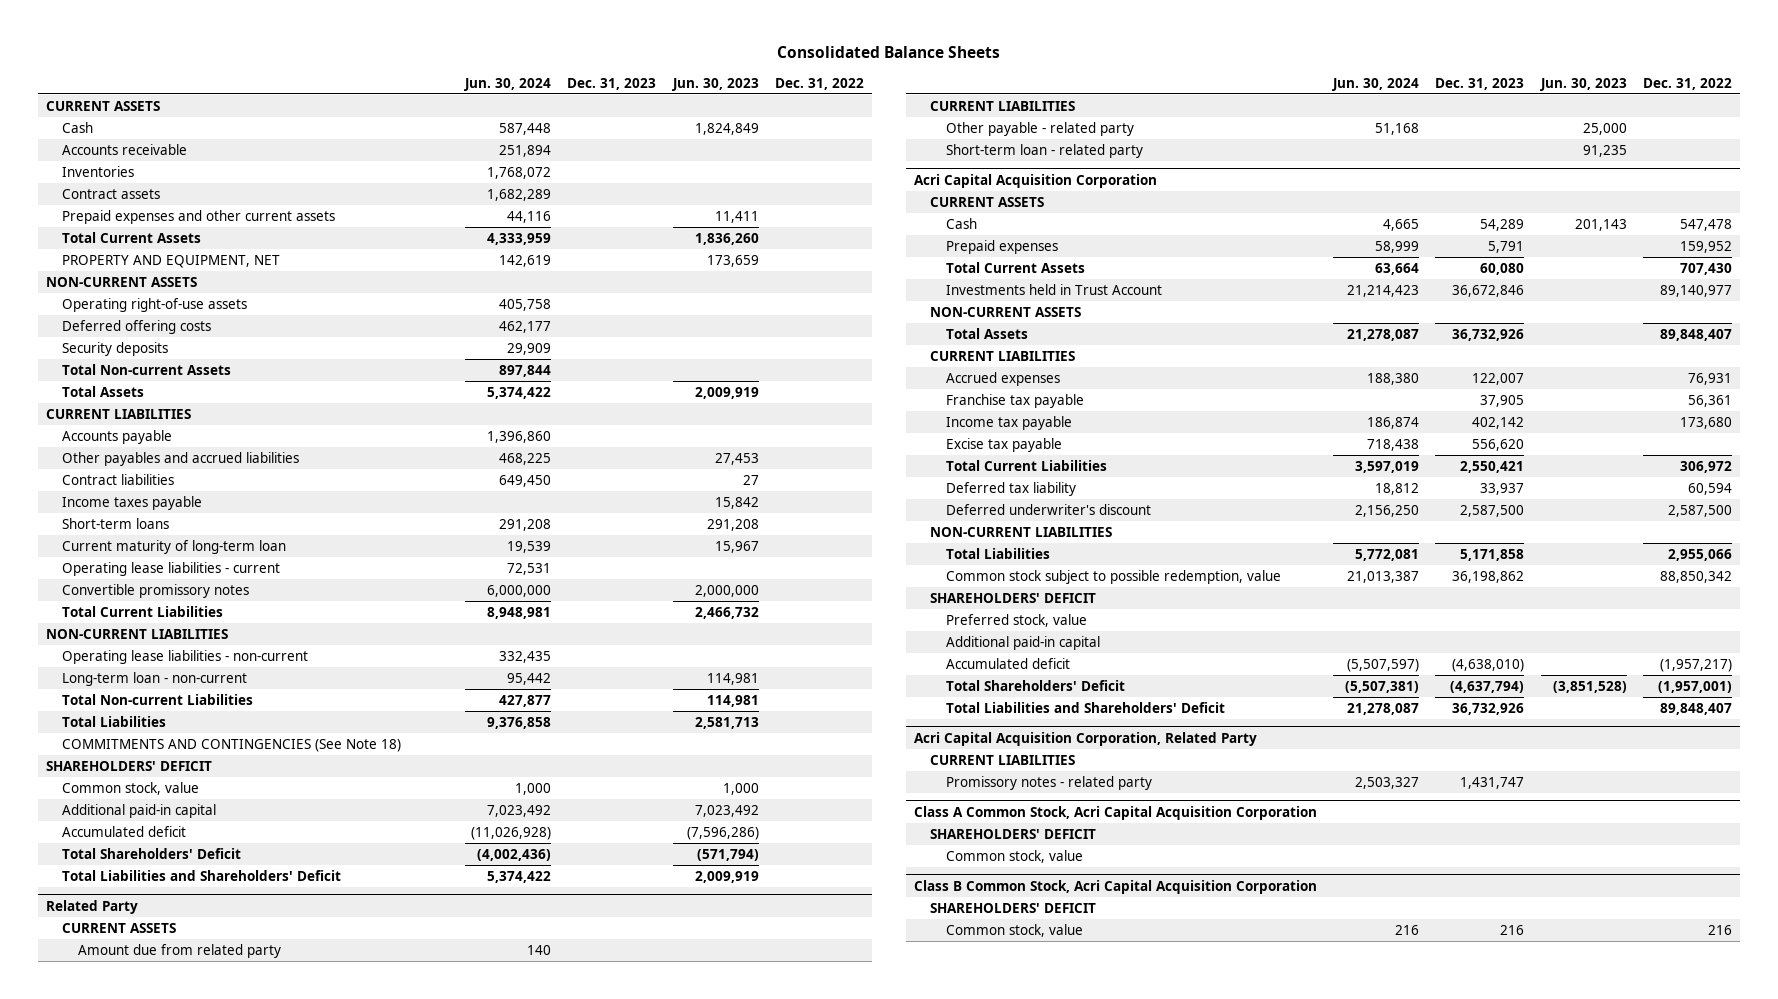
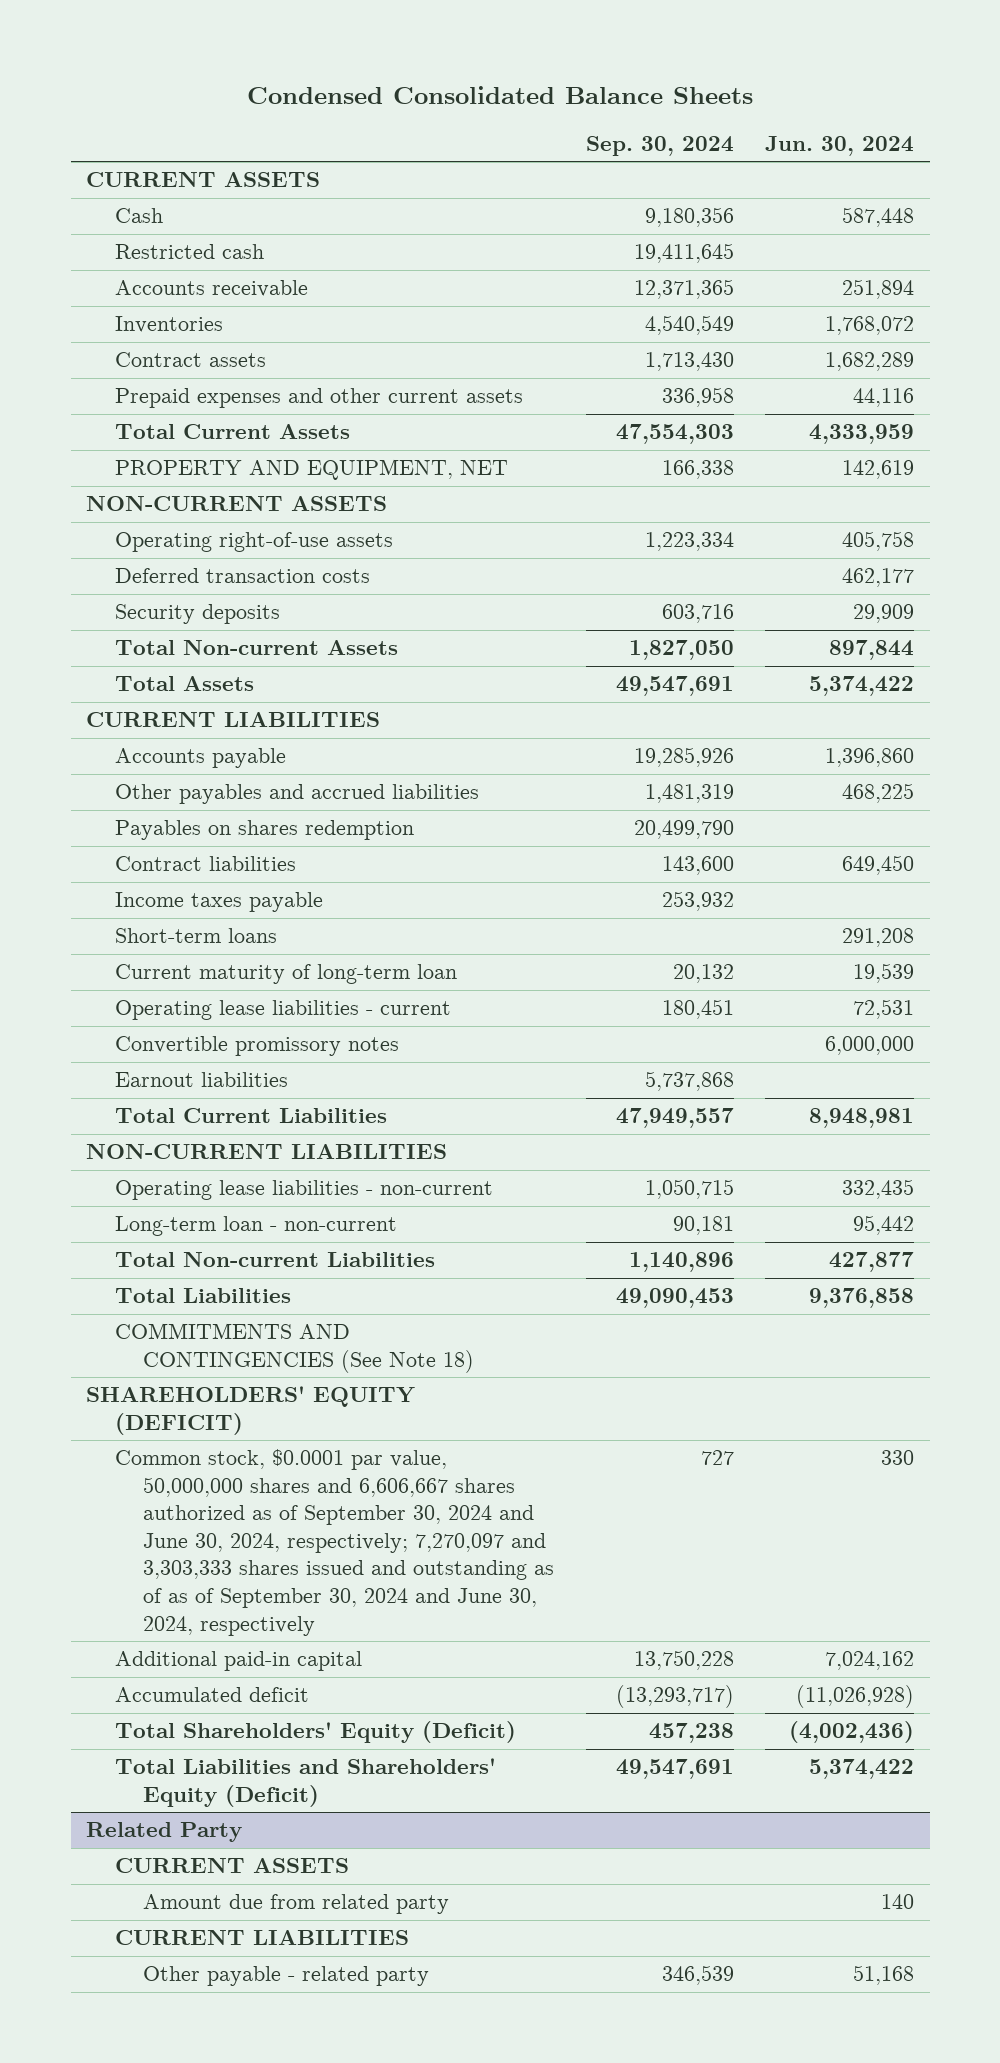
- Consolidated Balance Sheets
+ Condensed Consolidated Balance Sheets
- | Jun. 30, 2024 | Dec. 31, 2023 | Jun. 30, 2023 | Dec. 31, 2022
+ | Sep. 30, 2024 | Jun. 30, 2024
+ Restricted cash | 19,411,645 |
- Deferred offering costs | 462,177 | | |
+ Deferred transaction costs | | 462,177
+ Payables on shares redemption | 20,499,790 |
+ Earnout liabilities | 5,737,868 |
- SHAREHOLDERS' DEFICIT
- Common stock, value | 1,000 | | 1,000 |
- Additional paid-in capital | 7,023,492 | | 7,023,492 |
+ SHAREHOLDERS' EQUITY (DEFICIT)
+ Common stock, $0.0001 par value, 50,000,000 shares and 6,606,667 shares authorized as of September 30, 2024 and June 30, 2024, respectively; 7,270,097 and 3,303,333 shares issued and outstanding as of as of September 30, 2024 and June 30, 2024, respectively | 727 | 330
+ Additional paid-in capital | 13,750,228 | 7,024,162
- Total Shareholders' Deficit | (4,002,436) | | (571,794) |
- Total Liabilities and Shareholders' Deficit | 5,374,422 | | 2,009,919 |
+ Total Shareholders' Equity (Deficit) | 457,238 | (4,002,436)
+ Total Liabilities and Shareholders' Equity (Deficit) | 49,547,691 | 5,374,422
@ Related Party
- Short-term loan - related party | | | 91,235 |
- Acri Capital Acquisition Corporation
- CURRENT ASSETS
- Cash | 4,665 | 54,289 | 201,143 | 547,478
- Prepaid expenses | 58,999 | 5,791 | | 159,952
- Total Current Assets | 63,664 | 60,080 | | 707,430
- Investments held in Trust Account | 21,214,423 | 36,672,846 | | 89,140,977
- NON-CURRENT ASSETS
- Total Assets | 21,278,087 | 36,732,926 | | 89,848,407
- CURRENT LIABILITIES
- Accrued expenses | 188,380 | 122,007 | | 76,931
- Franchise tax payable | | 37,905 | | 56,361
- Income tax payable | 186,874 | 402,142 | | 173,680
- Excise tax payable | 718,438 | 556,620 | |
- Total Current Liabilities | 3,597,019 | 2,550,421 | | 306,972
- Deferred tax liability | 18,812 | 33,937 | | 60,594
- Deferred underwriter's discount | 2,156,250 | 2,587,500 | | 2,587,500
- NON-CURRENT LIABILITIES
- Total Liabilities | 5,772,081 | 5,171,858 | | 2,955,066
- Common stock subject to possible redemption, value | 21,013,387 | 36,198,862 | | 88,850,342
- SHAREHOLDERS' DEFICIT
- Preferred stock, value
- Additional paid-in capital
- Accumulated deficit | (5,507,597) | (4,638,010) | | (1,957,217)
- Total Shareholders' Deficit | (5,507,381) | (4,637,794) | (3,851,528) | (1,957,001)
- Total Liabilities and Shareholders' Deficit | 21,278,087 | 36,732,926 | | 89,848,407
- Acri Capital Acquisition Corporation, Related Party
- CURRENT LIABILITIES
- Promissory notes - related party | 2,503,327 | 1,431,747 | |
- Class A Common Stock, Acri Capital Acquisition Corporation
- SHAREHOLDERS' DEFICIT
- Common stock, value
- Class B Common Stock, Acri Capital Acquisition Corporation
- SHAREHOLDERS' DEFICIT
- Common stock, value | 216 | 216 | | 216

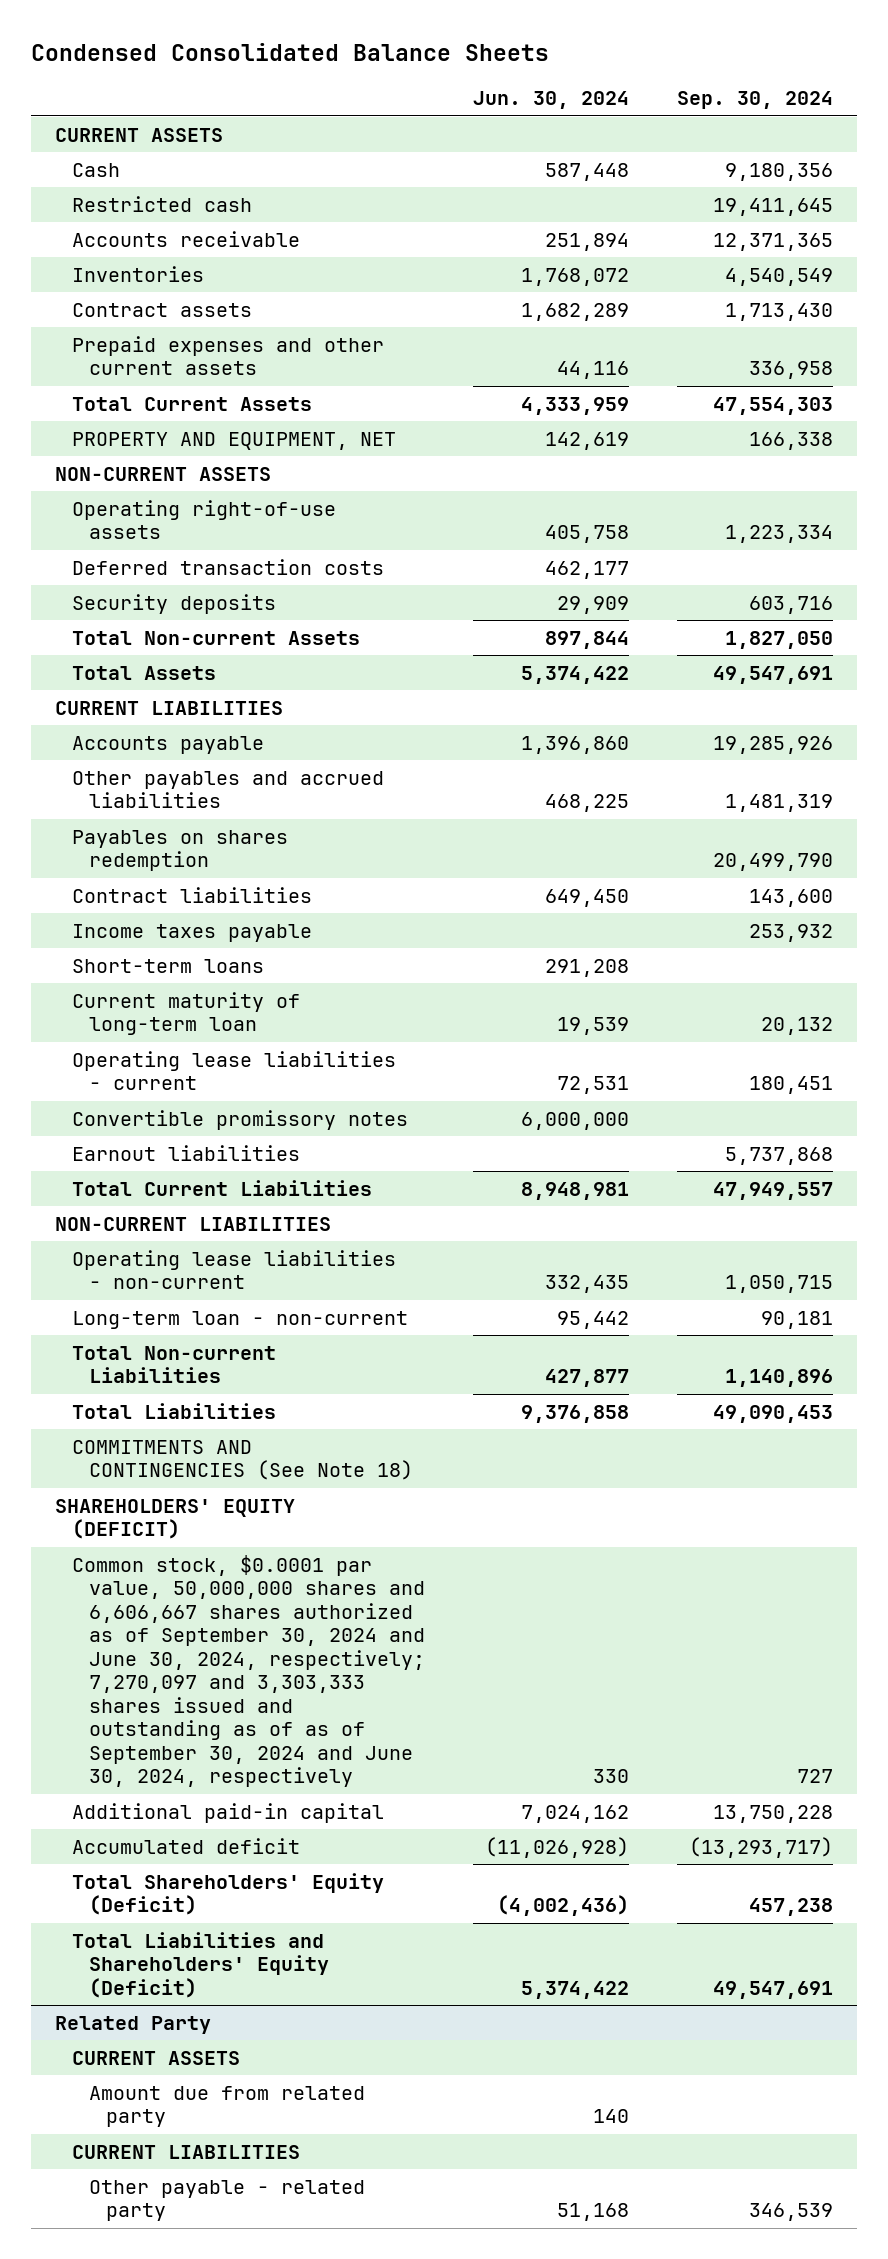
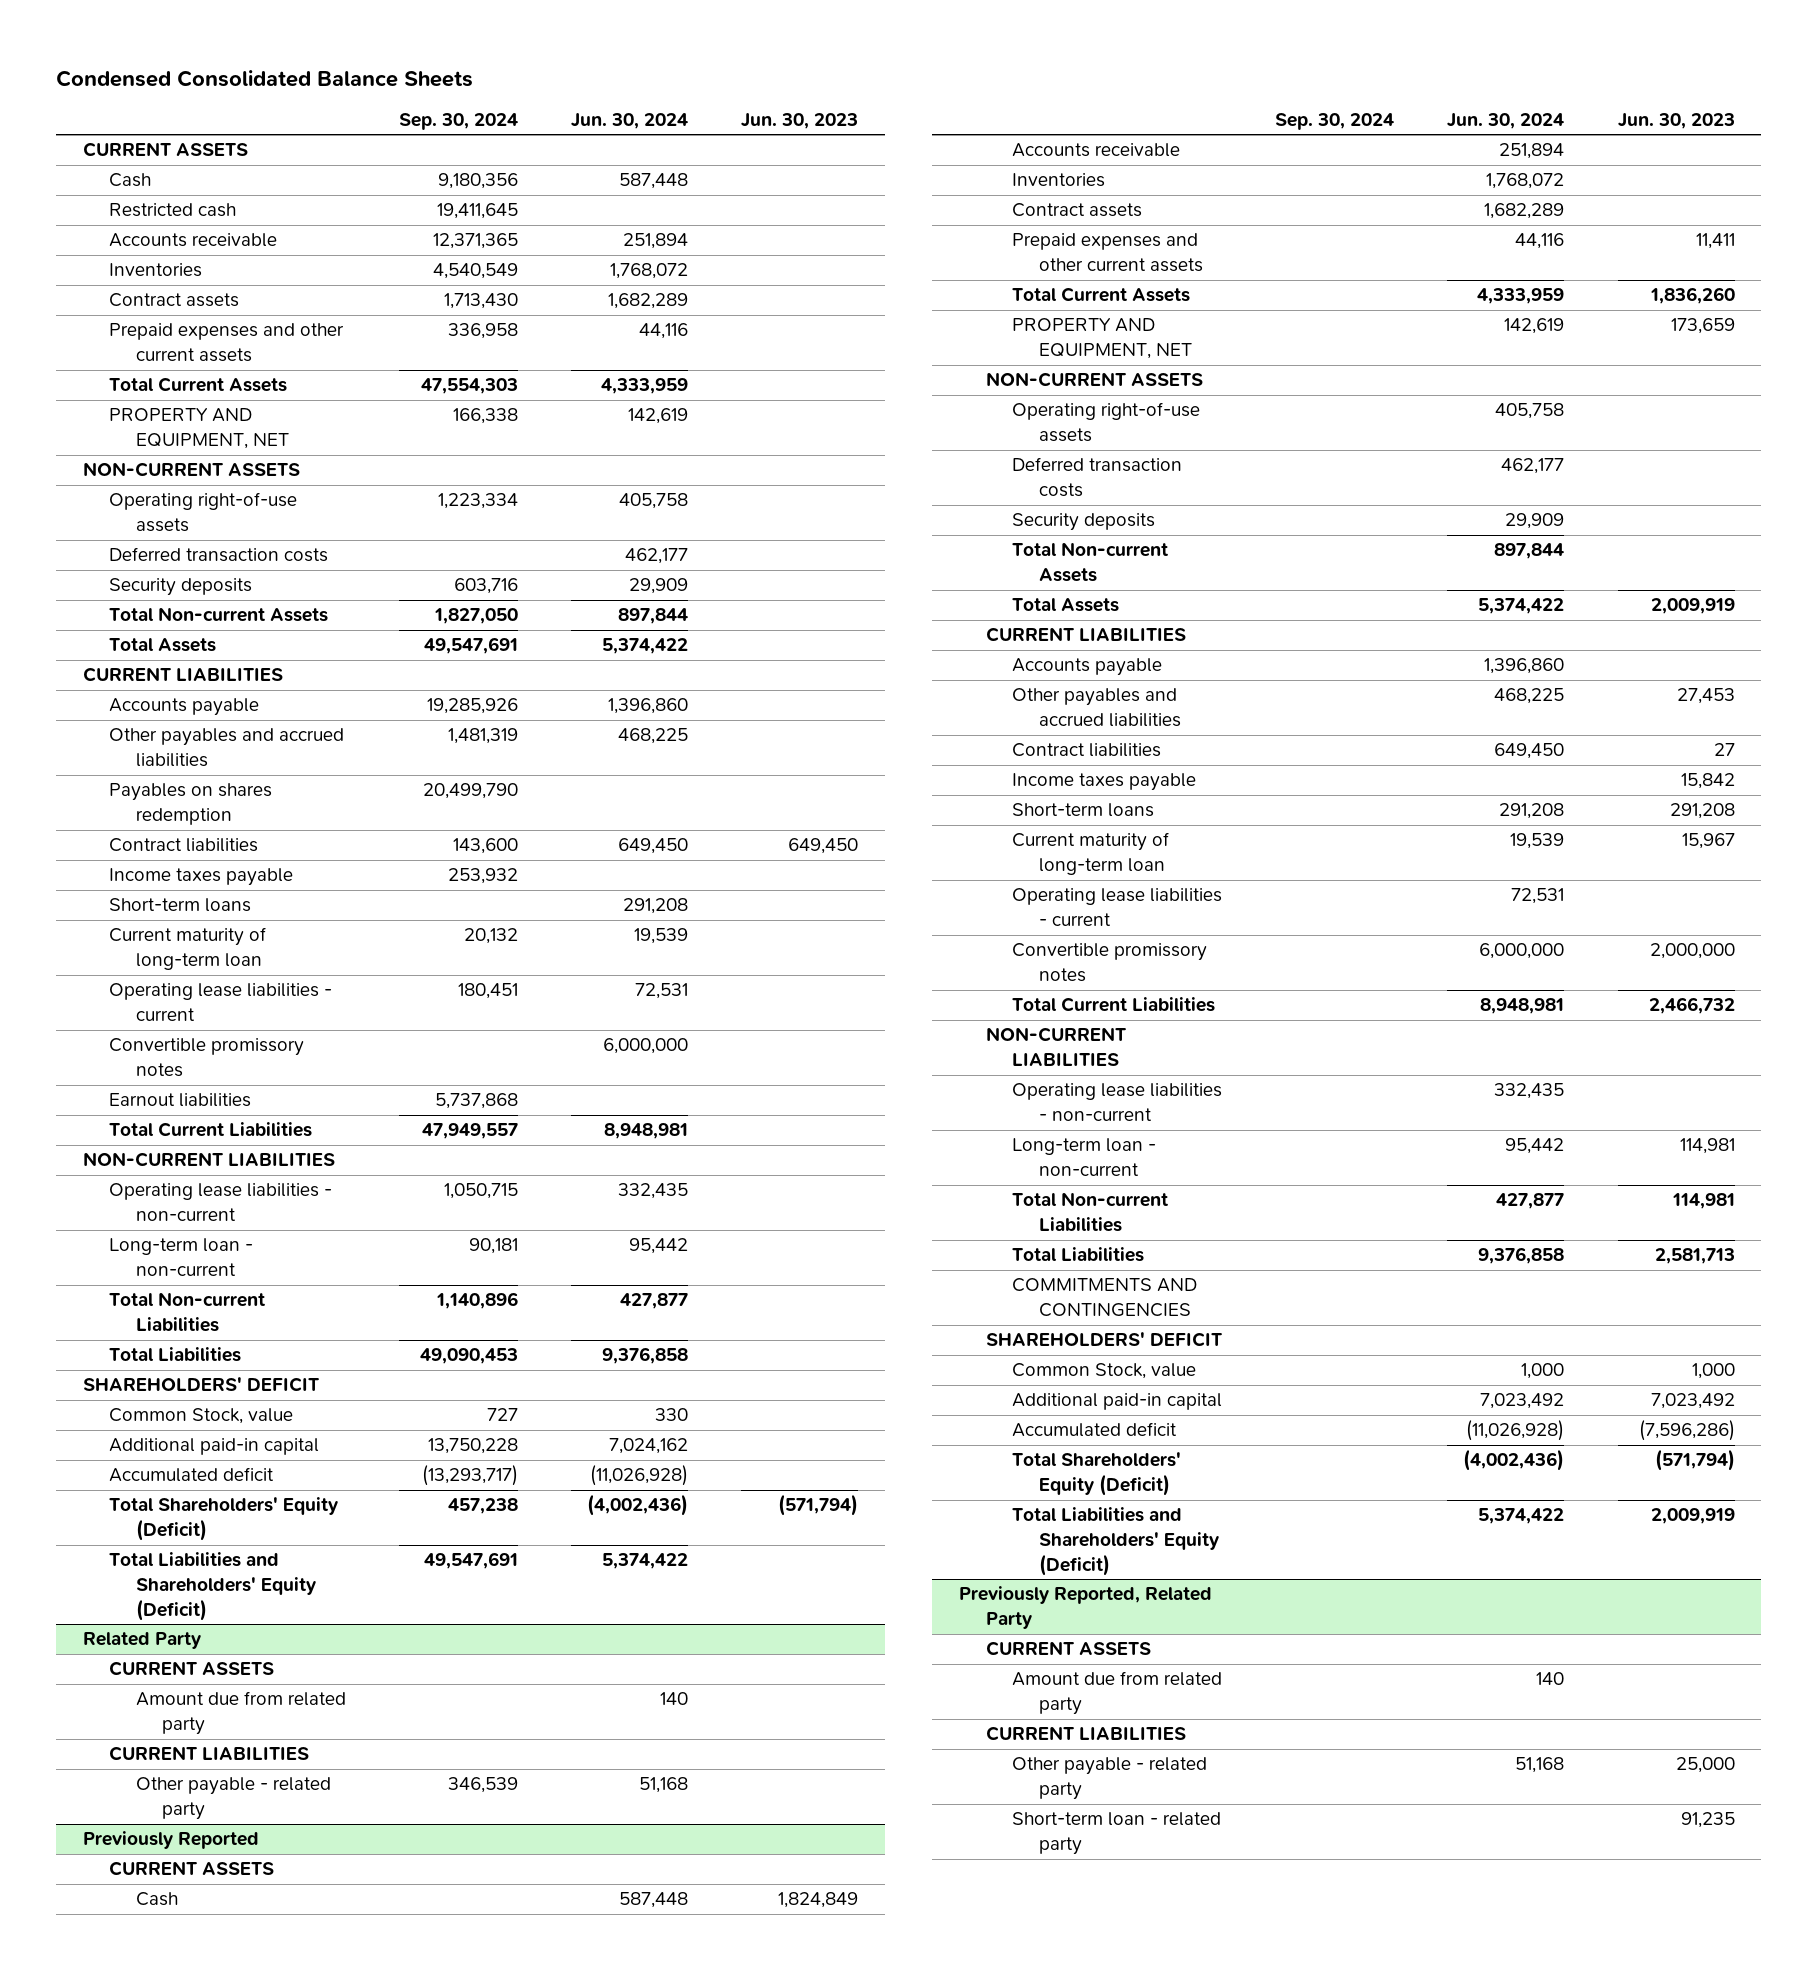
- | Jun. 30, 2024 | Sep. 30, 2024
+ | Sep. 30, 2024 | Jun. 30, 2024 | Jun. 30, 2023
- COMMITMENTS AND CONTINGENCIES (See Note 18)
- SHAREHOLDERS' EQUITY (DEFICIT)
- Common stock, $0.0001 par value, 50,000,000 shares and 6,606,667 shares authorized as of September 30, 2024 and June 30, 2024, respectively; 7,270,097 and 3,303,333 shares issued and outstanding as of as of September 30, 2024 and June 30, 2024, respectively | 330 | 727
+ SHAREHOLDERS' DEFICIT
+ Common Stock, value | 727 | 330 |
+ Previously Reported
+ CURRENT ASSETS
+ Cash | | 587,448 | 1,824,849
+ Accounts receivable | | 251,894 |
+ Inventories | | 1,768,072 |
+ Contract assets | | 1,682,289 |
+ Prepaid expenses and other current assets | | 44,116 | 11,411
+ Total Current Assets | | 4,333,959 | 1,836,260
+ PROPERTY AND EQUIPMENT, NET | | 142,619 | 173,659
+ NON-CURRENT ASSETS
+ Operating right-of-use assets | | 405,758 |
+ Deferred transaction costs | | 462,177 |
+ Security deposits | | 29,909 |
+ Total Non-current Assets | | 897,844 |
+ Total Assets | | 5,374,422 | 2,009,919
+ CURRENT LIABILITIES
+ Accounts payable | | 1,396,860 |
+ Other payables and accrued liabilities | | 468,225 | 27,453
+ Contract liabilities | | 649,450 | 27
+ Income taxes payable | | | 15,842
+ Short-term loans | | 291,208 | 291,208
+ Current maturity of long-term loan | | 19,539 | 15,967
+ Operating lease liabilities - current | | 72,531 |
+ Convertible promissory notes | | 6,000,000 | 2,000,000
+ Total Current Liabilities | | 8,948,981 | 2,466,732
+ NON-CURRENT LIABILITIES
+ Operating lease liabilities - non-current | | 332,435 |
+ Long-term loan - non-current | | 95,442 | 114,981
+ Total Non-current Liabilities | | 427,877 | 114,981
+ Total Liabilities | | 9,376,858 | 2,581,713
+ COMMITMENTS AND CONTINGENCIES
+ SHAREHOLDERS' DEFICIT
+ Common Stock, value | | 1,000 | 1,000
+ Additional paid-in capital | | 7,023,492 | 7,023,492
+ Accumulated deficit | | (11,026,928) | (7,596,286)
+ Total Shareholders' Equity (Deficit) | | (4,002,436) | (571,794)
+ Total Liabilities and Shareholders' Equity (Deficit) | | 5,374,422 | 2,009,919
+ Previously Reported, Related Party
+ CURRENT ASSETS
+ Amount due from related party | | 140 |
+ CURRENT LIABILITIES
+ Other payable - related party | | 51,168 | 25,000
+ Short-term loan - related party | | | 91,235

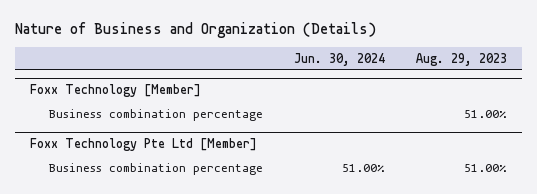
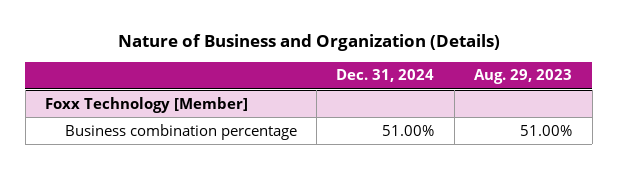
- | Jun. 30, 2024 | Aug. 29, 2023
+ | Dec. 31, 2024 | Aug. 29, 2023
- Foxx Technology Pte Ltd [Member]
- Business combination percentage | 51.00% | 51.00%

